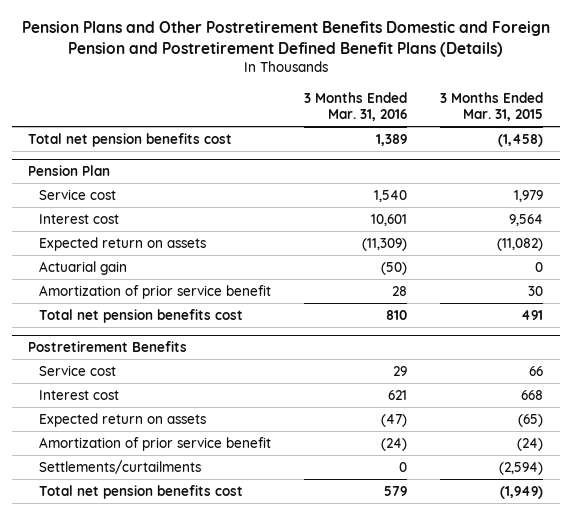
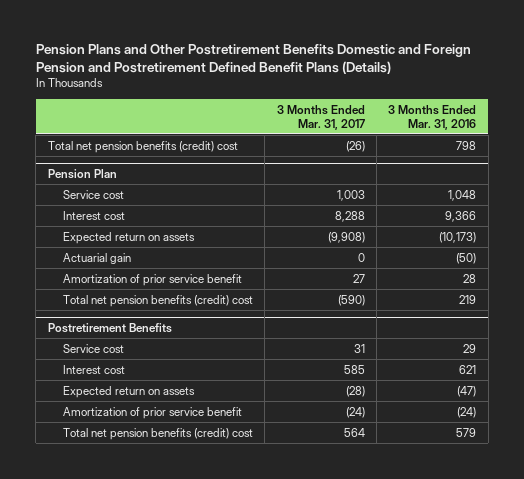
- | 3 Months Ended Mar. 31, 2016 | 3 Months Ended Mar. 31, 2015
+ | 3 Months Ended Mar. 31, 2017 | 3 Months Ended Mar. 31, 2016
- Total net pension benefits cost | 1,389 | (1,458)
+ Total net pension benefits (credit) cost | (26) | 798
@ Pension Plan
- Service cost | 1,540 | 1,979
- Interest cost | 10,601 | 9,564
- Expected return on assets | (11,309) | (11,082)
+ Service cost | 1,003 | 1,048
+ Interest cost | 8,288 | 9,366
+ Expected return on assets | (9,908) | (10,173)
- Total net pension benefits cost | 810 | 491
+ Total net pension benefits (credit) cost | (590) | 219
@ Postretirement Benefits
- Settlements/curtailments | 0 | (2,594)
- Total net pension benefits cost | 579 | (1,949)
+ Total net pension benefits (credit) cost | 564 | 579

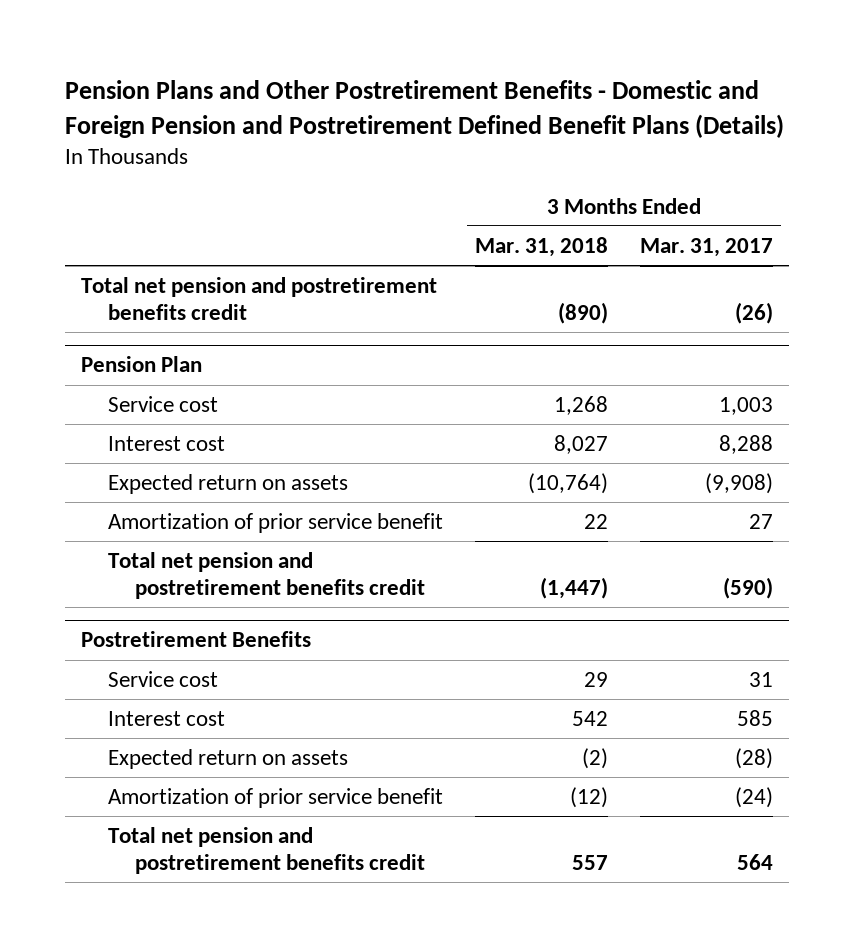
- Pension Plans and Other Postretirement Benefits Domestic and Foreign Pension and Postretirement Defined Benefit Plans (Details)
+ Pension Plans and Other Postretirement Benefits - Domestic and Foreign Pension and Postretirement Defined Benefit Plans (Details)
- | 3 Months Ended Mar. 31, 2017 | 3 Months Ended Mar. 31, 2016
+ | 3 Months Ended Mar. 31, 2018 | 3 Months Ended Mar. 31, 2017
- Total net pension benefits (credit) cost | (26) | 798
+ Total net pension and postretirement benefits credit | (890) | (26)
@ Pension Plan
- Actuarial gain | 0 | (50)
- Total net pension benefits (credit) cost | (590) | 219
+ Total net pension and postretirement benefits credit | (1,447) | (590)
@ Postretirement Benefits
- Total net pension benefits (credit) cost | 564 | 579
+ Total net pension and postretirement benefits credit | 557 | 564

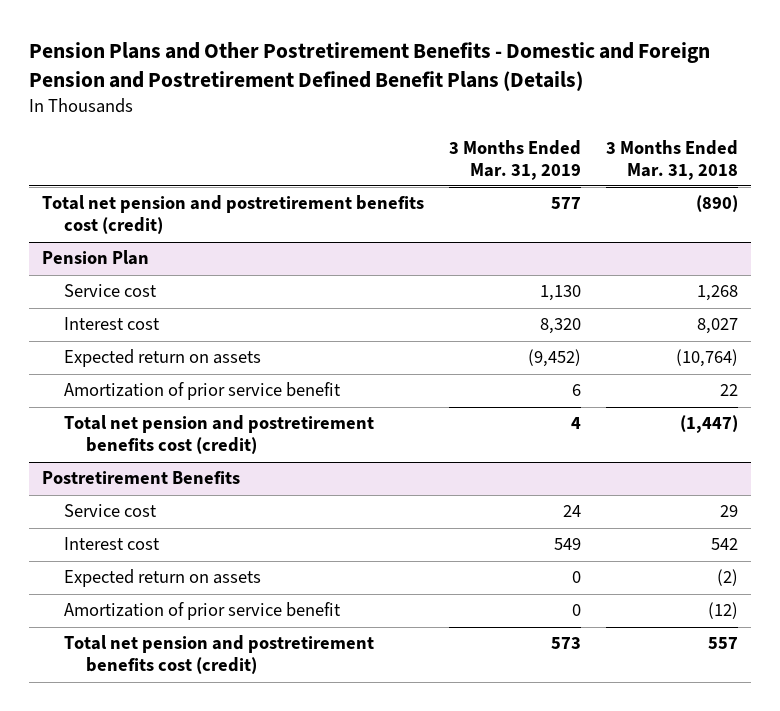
- | 3 Months Ended Mar. 31, 2018 | 3 Months Ended Mar. 31, 2017
+ | 3 Months Ended Mar. 31, 2019 | 3 Months Ended Mar. 31, 2018
- Total net pension and postretirement benefits credit | (890) | (26)
+ Total net pension and postretirement benefits cost (credit) | 577 | (890)
@ Pension Plan
- Total net pension and postretirement benefits credit | (1,447) | (590)
+ Total net pension and postretirement benefits cost (credit) | 4 | (1,447)
@ Postretirement Benefits
- Total net pension and postretirement benefits credit | 557 | 564
+ Total net pension and postretirement benefits cost (credit) | 573 | 557

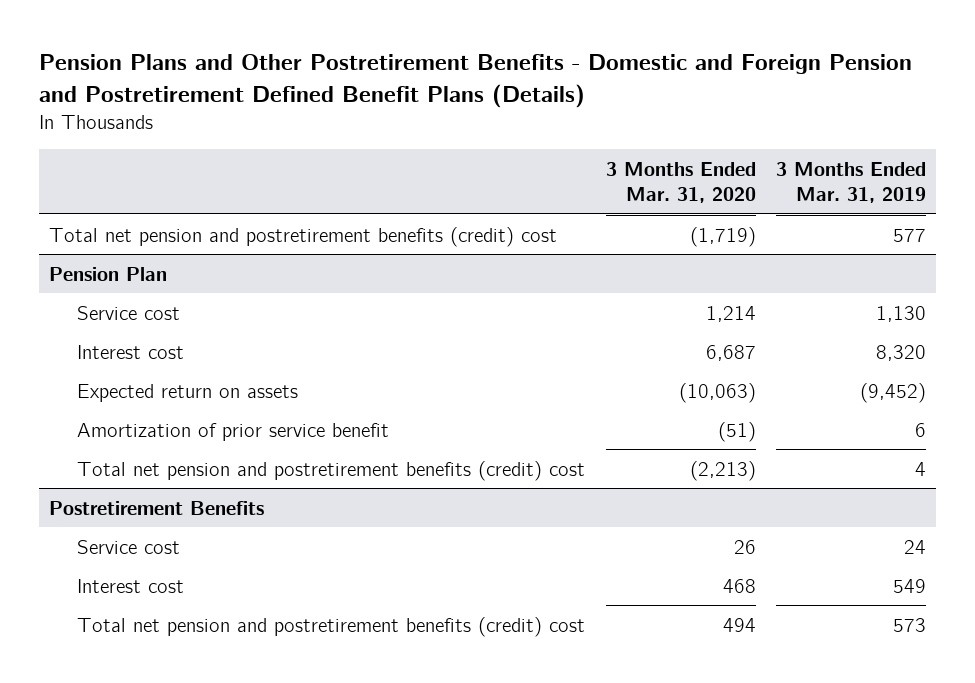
- | 3 Months Ended Mar. 31, 2019 | 3 Months Ended Mar. 31, 2018
+ | 3 Months Ended Mar. 31, 2020 | 3 Months Ended Mar. 31, 2019
- Total net pension and postretirement benefits cost (credit) | 577 | (890)
+ Total net pension and postretirement benefits (credit) cost | (1,719) | 577
@ Pension Plan
- Total net pension and postretirement benefits cost (credit) | 4 | (1,447)
+ Total net pension and postretirement benefits (credit) cost | (2,213) | 4
@ Postretirement Benefits
- Expected return on assets | 0 | (2)
- Amortization of prior service benefit | 0 | (12)
- Total net pension and postretirement benefits cost (credit) | 573 | 557
+ Total net pension and postretirement benefits (credit) cost | 494 | 573

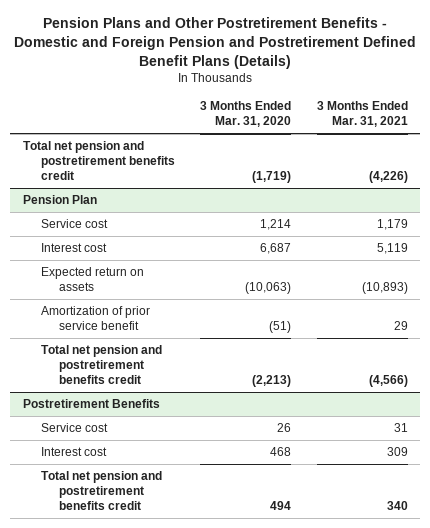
- | 3 Months Ended Mar. 31, 2020 | 3 Months Ended Mar. 31, 2019
+ | 3 Months Ended Mar. 31, 2020 | 3 Months Ended Mar. 31, 2021
- Total net pension and postretirement benefits (credit) cost | (1,719) | 577
+ Total net pension and postretirement benefits credit | (1,719) | (4,226)
@ Pension Plan
- Total net pension and postretirement benefits (credit) cost | (2,213) | 4
+ Total net pension and postretirement benefits credit | (2,213) | (4,566)
@ Postretirement Benefits
- Total net pension and postretirement benefits (credit) cost | 494 | 573
+ Total net pension and postretirement benefits credit | 494 | 340

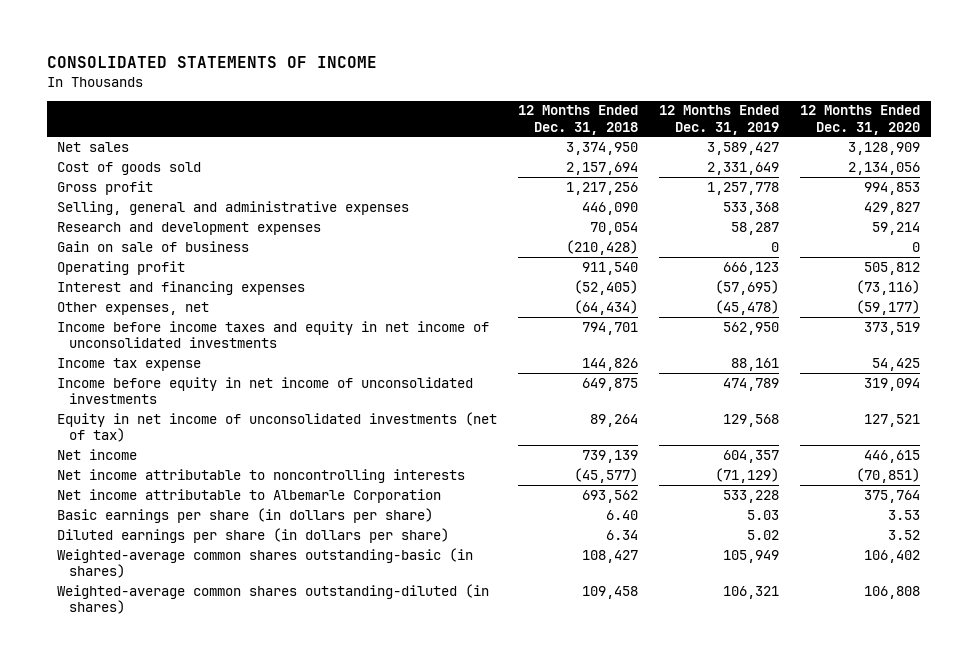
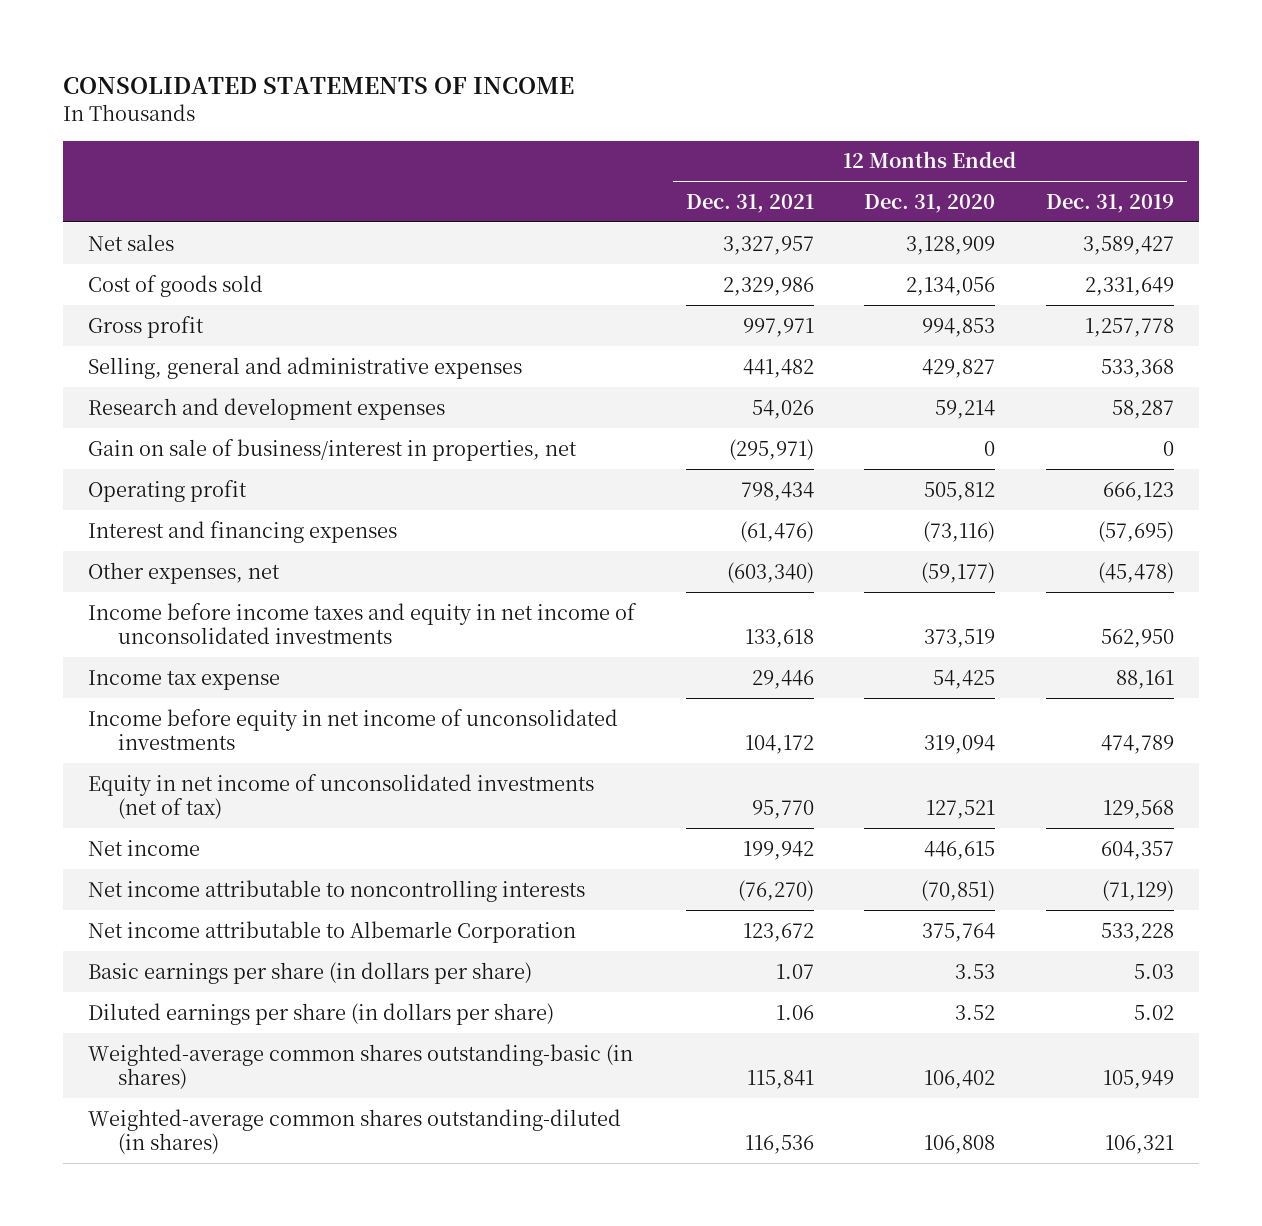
- | 12 Months Ended Dec. 31, 2018 | 12 Months Ended Dec. 31, 2019 | 12 Months Ended Dec. 31, 2020
+ | 12 Months Ended Dec. 31, 2021 | 12 Months Ended Dec. 31, 2020 | 12 Months Ended Dec. 31, 2019
- Gain on sale of business | (210,428) | 0 | 0
+ Gain on sale of business/interest in properties, net | (295,971) | 0 | 0

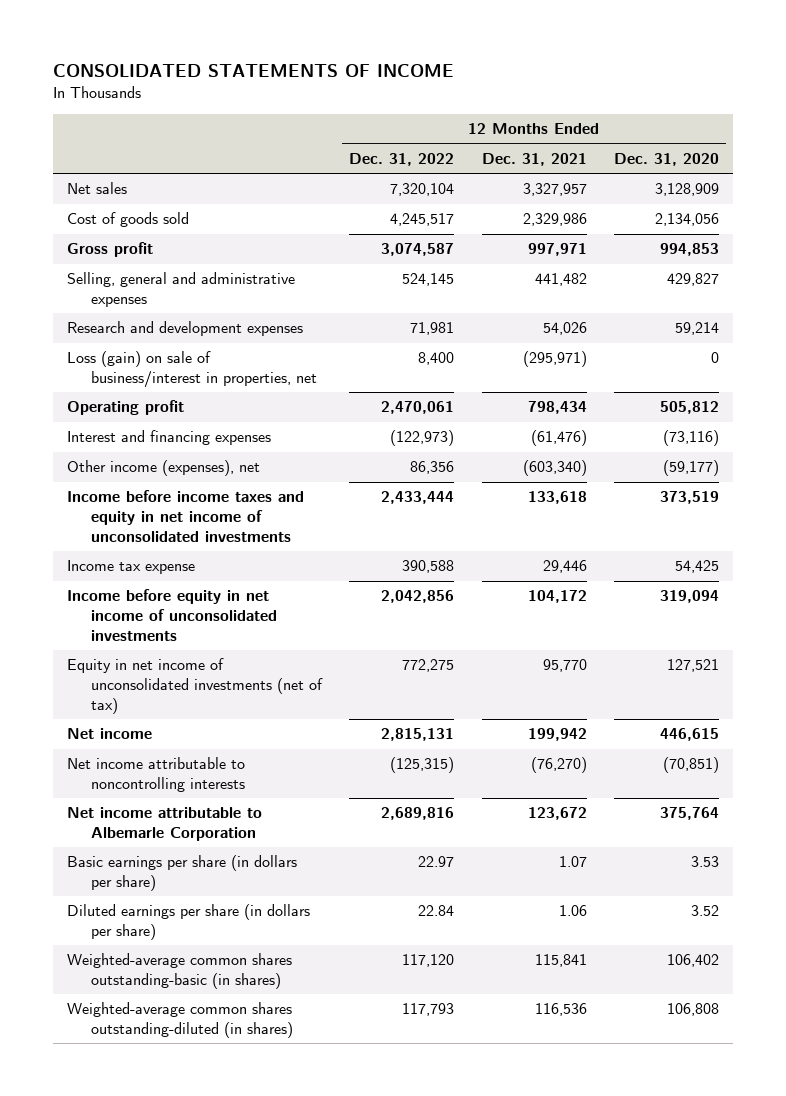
- | 12 Months Ended Dec. 31, 2021 | 12 Months Ended Dec. 31, 2020 | 12 Months Ended Dec. 31, 2019
+ | 12 Months Ended Dec. 31, 2022 | 12 Months Ended Dec. 31, 2021 | 12 Months Ended Dec. 31, 2020
- Gain on sale of business/interest in properties, net | (295,971) | 0 | 0
+ Loss (gain) on sale of business/interest in properties, net | 8,400 | (295,971) | 0
- Other expenses, net | (603,340) | (59,177) | (45,478)
+ Other income (expenses), net | 86,356 | (603,340) | (59,177)

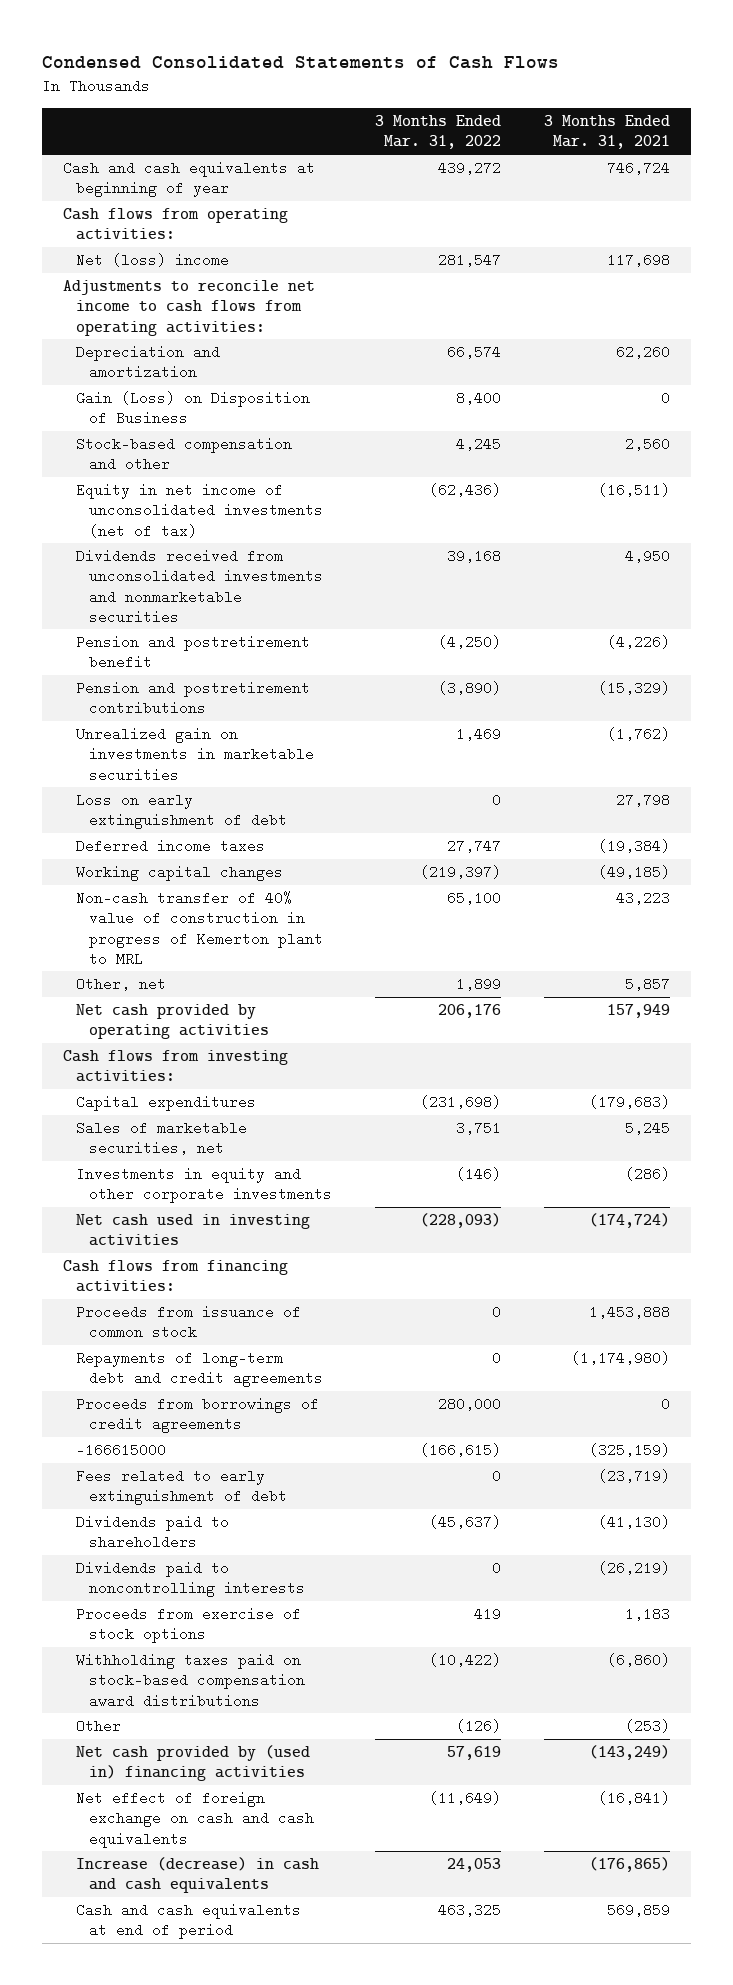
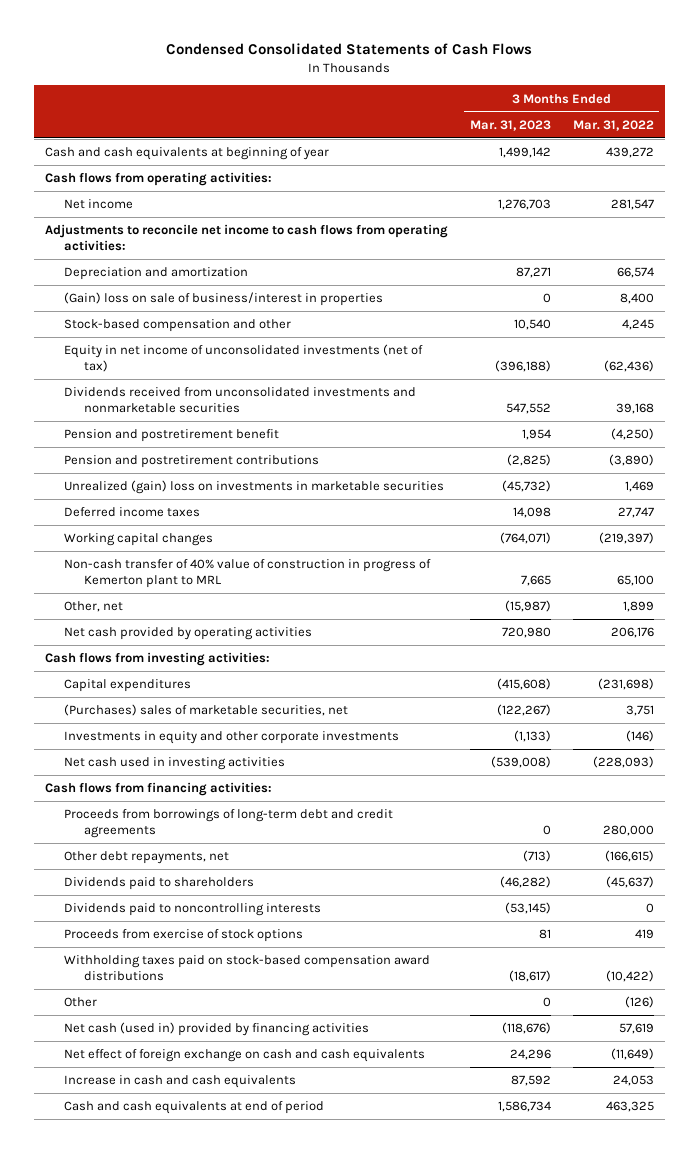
- | 3 Months Ended Mar. 31, 2022 | 3 Months Ended Mar. 31, 2021
+ | 3 Months Ended Mar. 31, 2023 | 3 Months Ended Mar. 31, 2022
- Net (loss) income | 281,547 | 117,698
+ Net income | 1,276,703 | 281,547
- Gain (Loss) on Disposition of Business | 8,400 | 0
+ (Gain) loss on sale of business/interest in properties | 0 | 8,400
- Unrealized gain on investments in marketable securities | 1,469 | (1,762)
- Loss on early extinguishment of debt | 0 | 27,798
+ Unrealized (gain) loss on investments in marketable securities | (45,732) | 1,469
- Sales of marketable securities, net | 3,751 | 5,245
+ (Purchases) sales of marketable securities, net | (122,267) | 3,751
- Proceeds from issuance of common stock | 0 | 1,453,888
- Repayments of long-term debt and credit agreements | 0 | (1,174,980)
- Proceeds from borrowings of credit agreements | 280,000 | 0
- -166615000 | (166,615) | (325,159)
- Fees related to early extinguishment of debt | 0 | (23,719)
+ Proceeds from borrowings of long-term debt and credit agreements | 0 | 280,000
+ Other debt repayments, net | (713) | (166,615)
- Net cash provided by (used in) financing activities | 57,619 | (143,249)
+ Net cash (used in) provided by financing activities | (118,676) | 57,619
- Increase (decrease) in cash and cash equivalents | 24,053 | (176,865)
+ Increase in cash and cash equivalents | 87,592 | 24,053

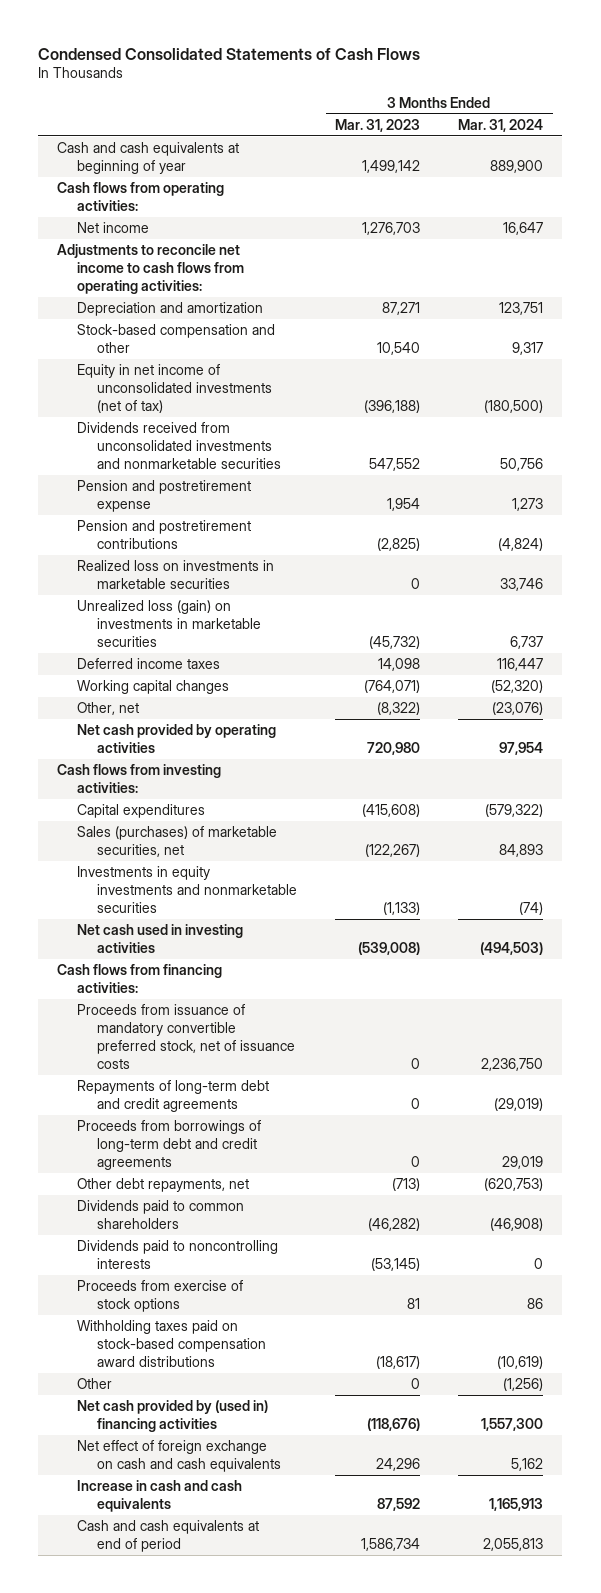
- | 3 Months Ended Mar. 31, 2023 | 3 Months Ended Mar. 31, 2022
+ | 3 Months Ended Mar. 31, 2023 | 3 Months Ended Mar. 31, 2024
- (Gain) loss on sale of business/interest in properties | 0 | 8,400
- Pension and postretirement benefit | 1,954 | (4,250)
+ Pension and postretirement expense | 1,954 | 1,273
- Unrealized (gain) loss on investments in marketable securities | (45,732) | 1,469
+ Realized loss on investments in marketable securities | 0 | 33,746
+ Unrealized loss (gain) on investments in marketable securities | (45,732) | 6,737
- Non-cash transfer of 40% value of construction in progress of Kemerton plant to MRL | 7,665 | 65,100
- Other, net | (15,987) | 1,899
+ Other, net | (8,322) | (23,076)
- (Purchases) sales of marketable securities, net | (122,267) | 3,751
- Investments in equity and other corporate investments | (1,133) | (146)
+ Sales (purchases) of marketable securities, net | (122,267) | 84,893
+ Investments in equity investments and nonmarketable securities | (1,133) | (74)
+ Proceeds from issuance of mandatory convertible preferred stock, net of issuance costs | 0 | 2,236,750
+ Repayments of long-term debt and credit agreements | 0 | (29,019)
- Dividends paid to shareholders | (46,282) | (45,637)
+ Dividends paid to common shareholders | (46,282) | (46,908)
- Net cash (used in) provided by financing activities | (118,676) | 57,619
+ Net cash provided by (used in) financing activities | (118,676) | 1,557,300

